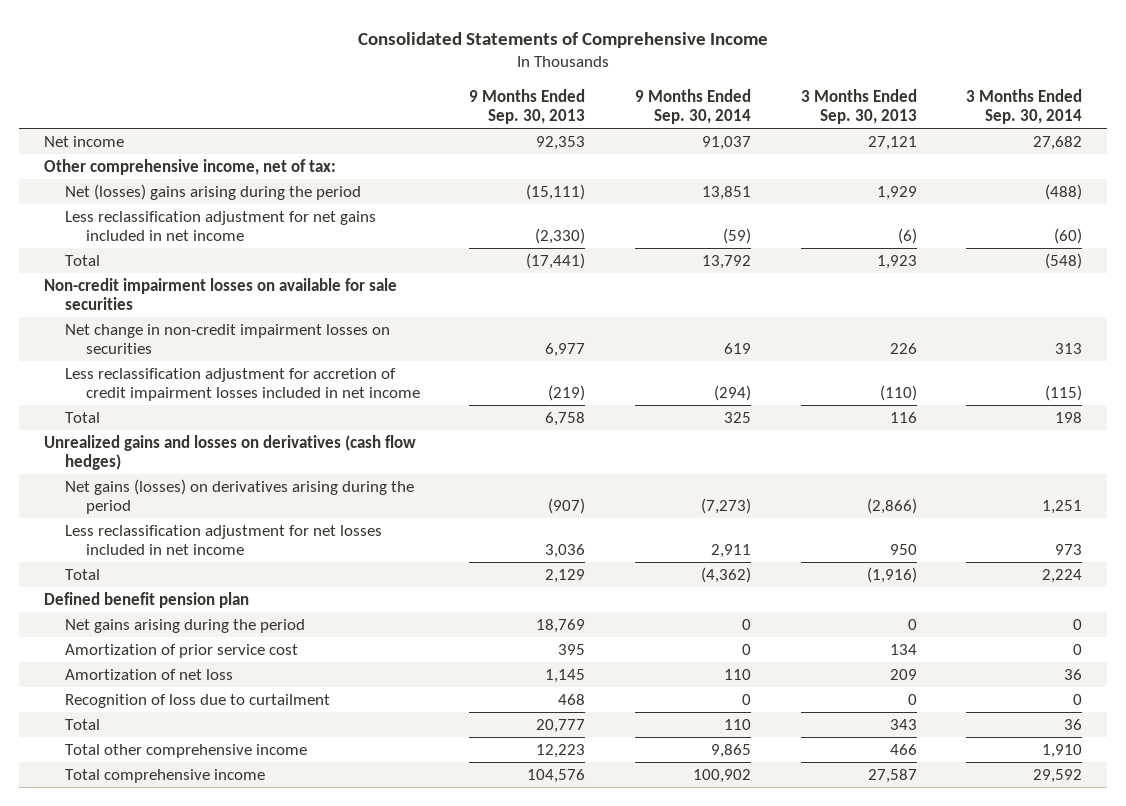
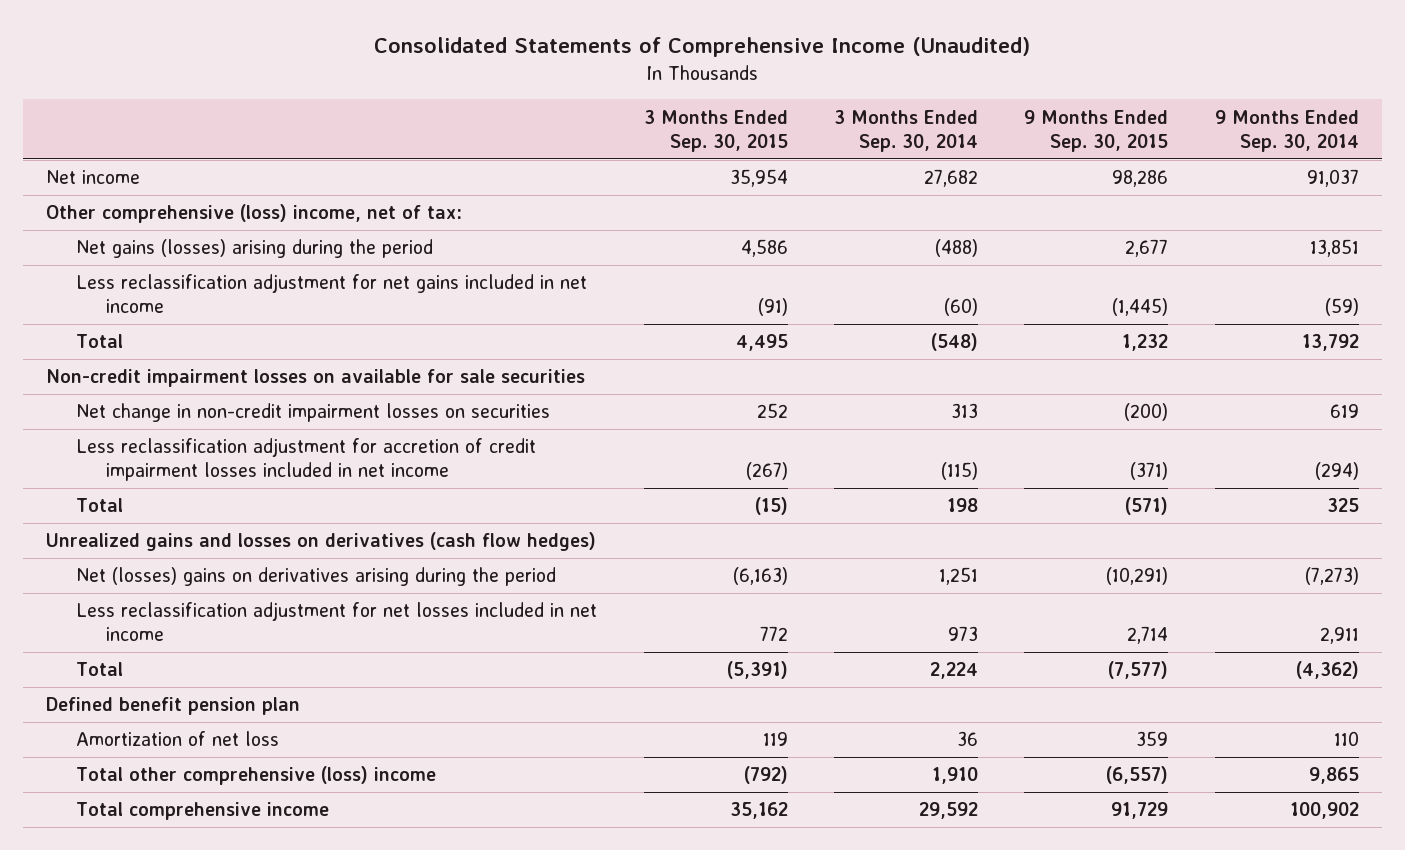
- Consolidated Statements of Comprehensive Income
+ Consolidated Statements of Comprehensive Income (Unaudited)
- | 9 Months Ended Sep. 30, 2013 | 9 Months Ended Sep. 30, 2014 | 3 Months Ended Sep. 30, 2013 | 3 Months Ended Sep. 30, 2014
+ | 3 Months Ended Sep. 30, 2015 | 3 Months Ended Sep. 30, 2014 | 9 Months Ended Sep. 30, 2015 | 9 Months Ended Sep. 30, 2014
- Other comprehensive income, net of tax:
- Net (losses) gains arising during the period | (15,111) | 13,851 | 1,929 | (488)
+ Other comprehensive (loss) income, net of tax:
+ Net gains (losses) arising during the period | 4,586 | (488) | 2,677 | 13,851
- Net gains (losses) on derivatives arising during the period | (907) | (7,273) | (2,866) | 1,251
+ Net (losses) gains on derivatives arising during the period | (6,163) | 1,251 | (10,291) | (7,273)
- Net gains arising during the period | 18,769 | 0 | 0 | 0
- Amortization of prior service cost | 395 | 0 | 134 | 0
- Recognition of loss due to curtailment | 468 | 0 | 0 | 0
- Total | 20,777 | 110 | 343 | 36
- Total other comprehensive income | 12,223 | 9,865 | 466 | 1,910
+ Total other comprehensive (loss) income | (792) | 1,910 | (6,557) | 9,865

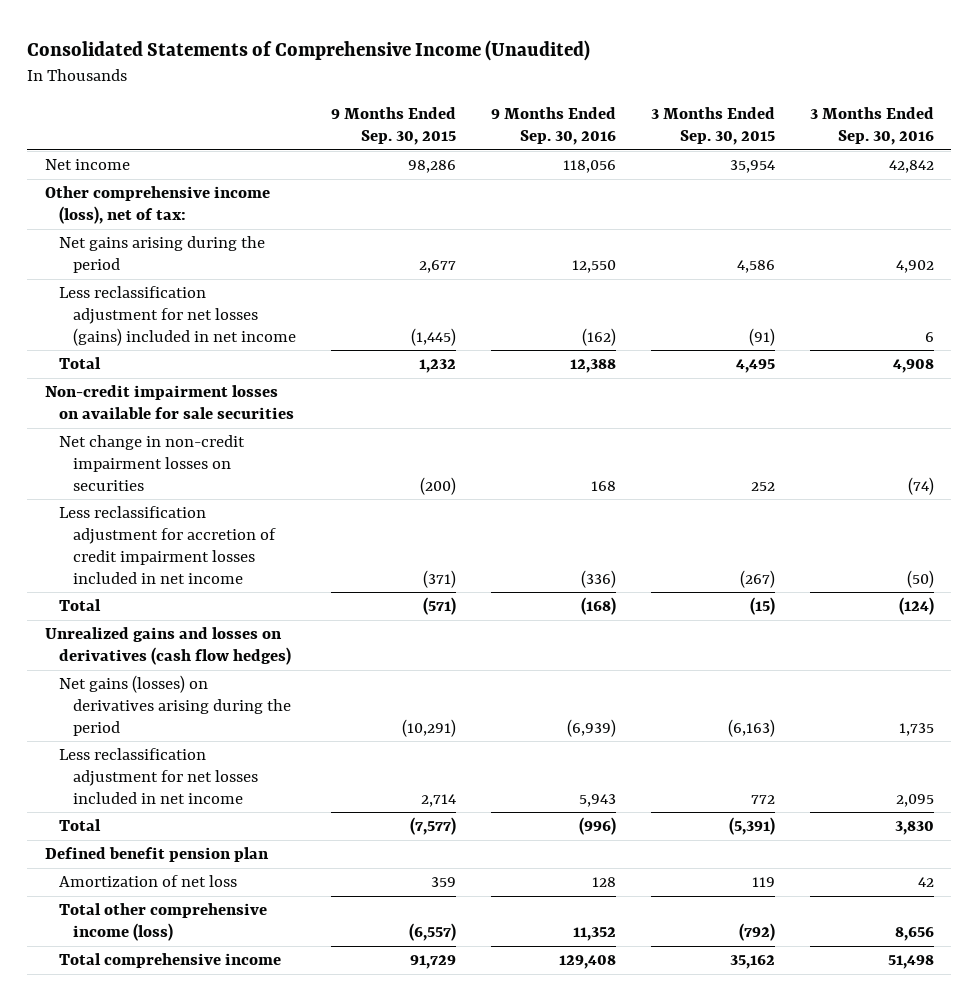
- | 3 Months Ended Sep. 30, 2015 | 3 Months Ended Sep. 30, 2014 | 9 Months Ended Sep. 30, 2015 | 9 Months Ended Sep. 30, 2014
+ | 9 Months Ended Sep. 30, 2015 | 9 Months Ended Sep. 30, 2016 | 3 Months Ended Sep. 30, 2015 | 3 Months Ended Sep. 30, 2016
- Other comprehensive (loss) income, net of tax:
- Net gains (losses) arising during the period | 4,586 | (488) | 2,677 | 13,851
- Less reclassification adjustment for net gains included in net income | (91) | (60) | (1,445) | (59)
+ Other comprehensive income (loss), net of tax:
+ Net gains arising during the period | 2,677 | 12,550 | 4,586 | 4,902
+ Less reclassification adjustment for net losses (gains) included in net income | (1,445) | (162) | (91) | 6
- Net (losses) gains on derivatives arising during the period | (6,163) | 1,251 | (10,291) | (7,273)
+ Net gains (losses) on derivatives arising during the period | (10,291) | (6,939) | (6,163) | 1,735
- Total other comprehensive (loss) income | (792) | 1,910 | (6,557) | 9,865
+ Total other comprehensive income (loss) | (6,557) | 11,352 | (792) | 8,656

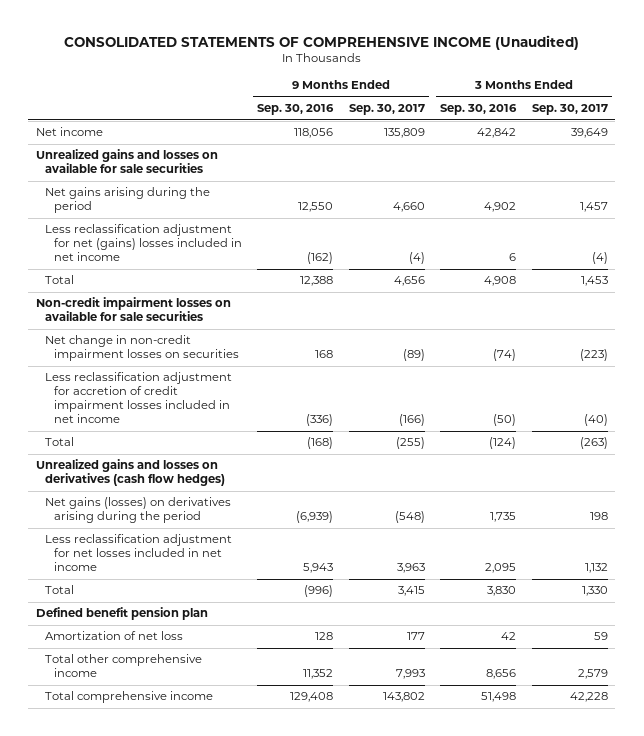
- Consolidated Statements of Comprehensive Income (Unaudited)
+ CONSOLIDATED STATEMENTS OF COMPREHENSIVE INCOME (Unaudited)
- | 9 Months Ended Sep. 30, 2015 | 9 Months Ended Sep. 30, 2016 | 3 Months Ended Sep. 30, 2015 | 3 Months Ended Sep. 30, 2016
+ | 9 Months Ended Sep. 30, 2016 | 9 Months Ended Sep. 30, 2017 | 3 Months Ended Sep. 30, 2016 | 3 Months Ended Sep. 30, 2017
- Other comprehensive income (loss), net of tax:
+ Unrealized gains and losses on available for sale securities
- Less reclassification adjustment for net losses (gains) included in net income | (1,445) | (162) | (91) | 6
+ Less reclassification adjustment for net (gains) losses included in net income | (162) | (4) | 6 | (4)
- Total other comprehensive income (loss) | (6,557) | 11,352 | (792) | 8,656
+ Total other comprehensive income | 11,352 | 7,993 | 8,656 | 2,579

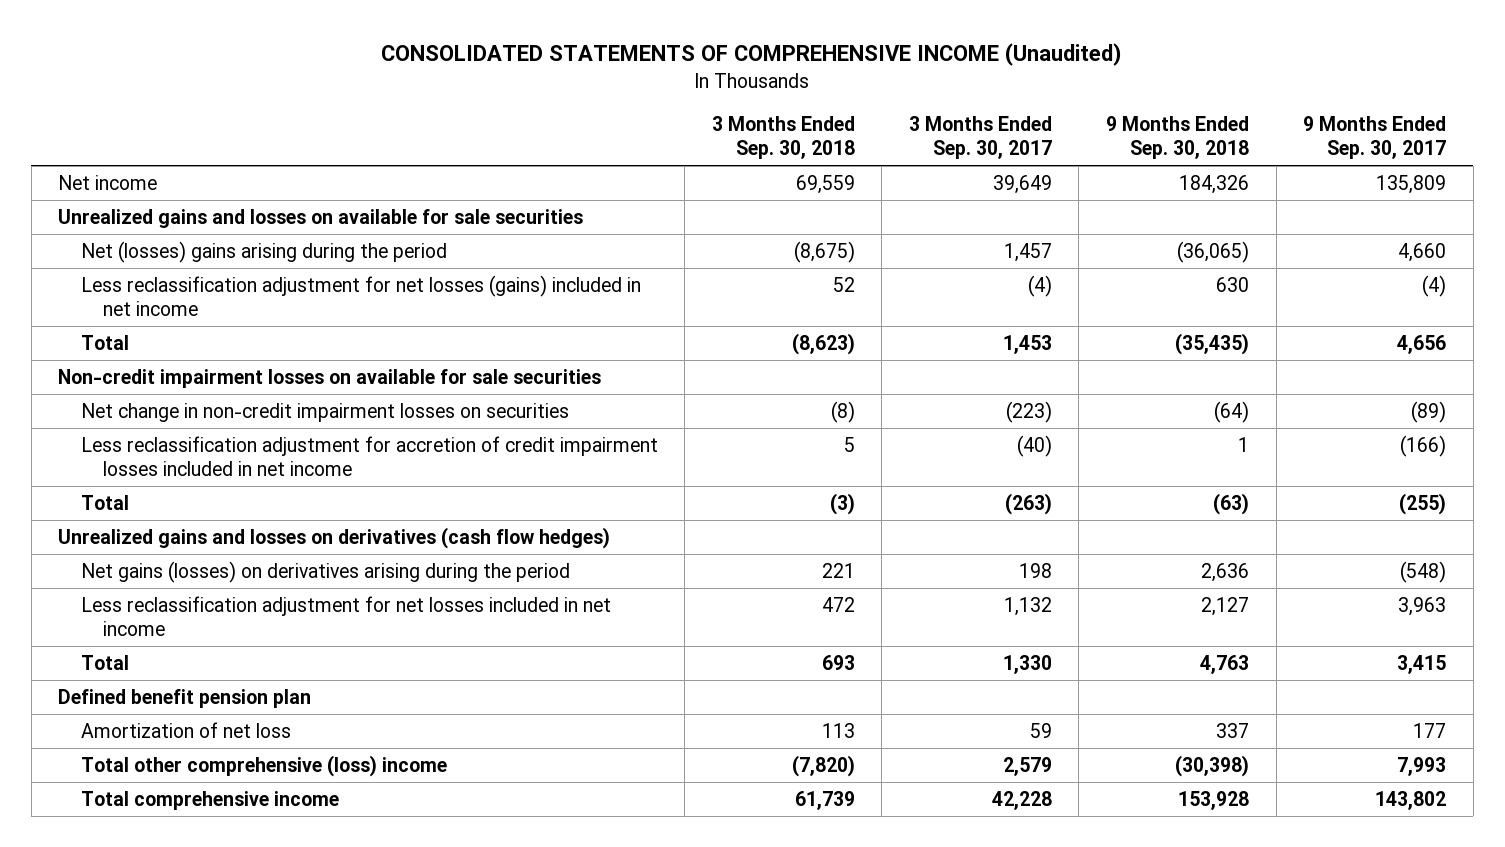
- | 9 Months Ended Sep. 30, 2016 | 9 Months Ended Sep. 30, 2017 | 3 Months Ended Sep. 30, 2016 | 3 Months Ended Sep. 30, 2017
+ | 3 Months Ended Sep. 30, 2018 | 3 Months Ended Sep. 30, 2017 | 9 Months Ended Sep. 30, 2018 | 9 Months Ended Sep. 30, 2017
- Net gains arising during the period | 12,550 | 4,660 | 4,902 | 1,457
- Less reclassification adjustment for net (gains) losses included in net income | (162) | (4) | 6 | (4)
+ Net (losses) gains arising during the period | (8,675) | 1,457 | (36,065) | 4,660
+ Less reclassification adjustment for net losses (gains) included in net income | 52 | (4) | 630 | (4)
- Total other comprehensive income | 11,352 | 7,993 | 8,656 | 2,579
+ Total other comprehensive (loss) income | (7,820) | 2,579 | (30,398) | 7,993

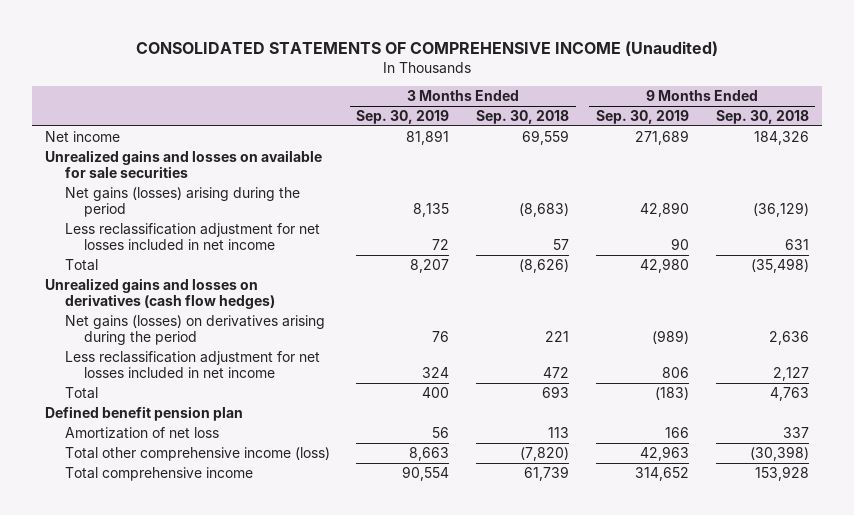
- | 3 Months Ended Sep. 30, 2018 | 3 Months Ended Sep. 30, 2017 | 9 Months Ended Sep. 30, 2018 | 9 Months Ended Sep. 30, 2017
+ | 3 Months Ended Sep. 30, 2019 | 3 Months Ended Sep. 30, 2018 | 9 Months Ended Sep. 30, 2019 | 9 Months Ended Sep. 30, 2018
- Net (losses) gains arising during the period | (8,675) | 1,457 | (36,065) | 4,660
- Less reclassification adjustment for net losses (gains) included in net income | 52 | (4) | 630 | (4)
- Total | (8,623) | 1,453 | (35,435) | 4,656
- Non-credit impairment losses on available for sale securities
- Net change in non-credit impairment losses on securities | (8) | (223) | (64) | (89)
- Less reclassification adjustment for accretion of credit impairment losses included in net income | 5 | (40) | 1 | (166)
- Total | (3) | (263) | (63) | (255)
+ Net gains (losses) arising during the period | 8,135 | (8,683) | 42,890 | (36,129)
+ Less reclassification adjustment for net losses included in net income | 72 | 57 | 90 | 631
+ Total | 8,207 | (8,626) | 42,980 | (35,498)
- Total other comprehensive (loss) income | (7,820) | 2,579 | (30,398) | 7,993
+ Total other comprehensive income (loss) | 8,663 | (7,820) | 42,963 | (30,398)

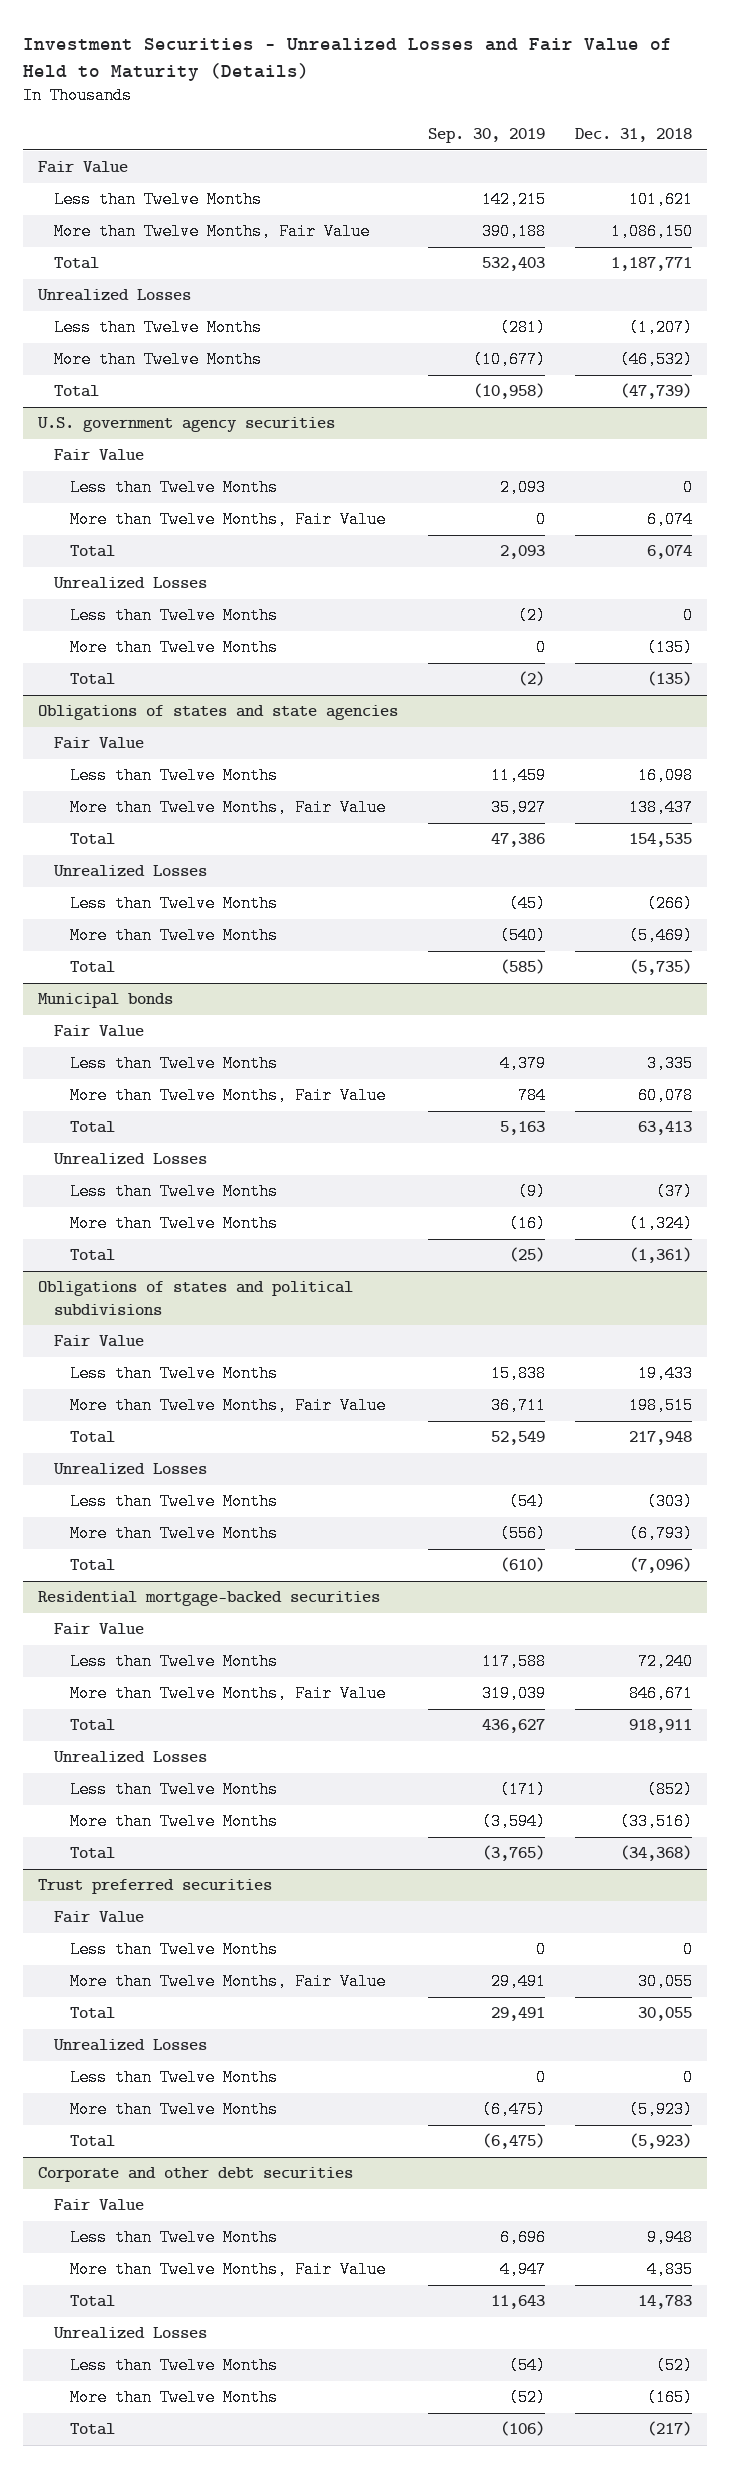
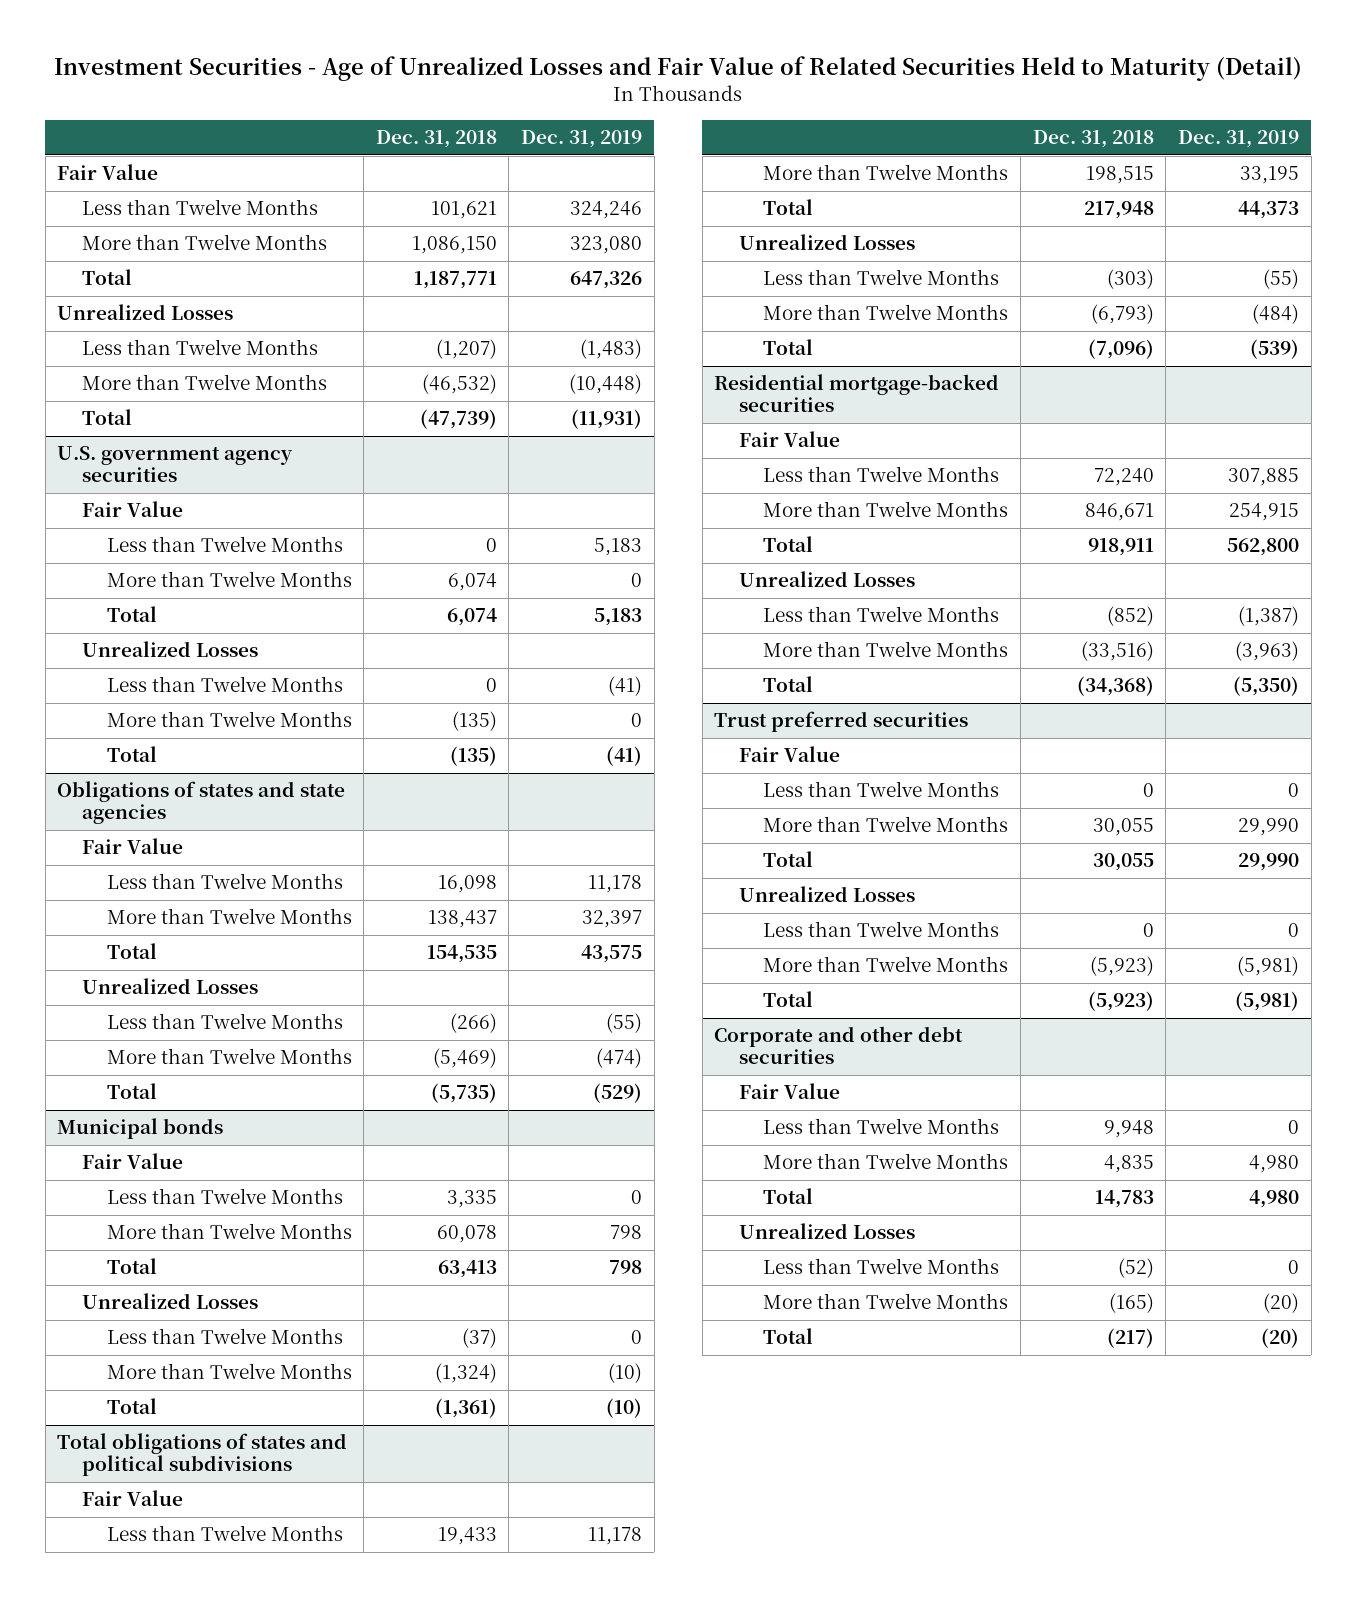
- Investment Securities - Unrealized Losses and Fair Value of Held to Maturity (Details)
+ Investment Securities - Age of Unrealized Losses and Fair Value of Related Securities Held to Maturity (Detail)
- | Sep. 30, 2019 | Dec. 31, 2018
+ | Dec. 31, 2018 | Dec. 31, 2019
- More than Twelve Months, Fair Value | 390,188 | 1,086,150
+ More than Twelve Months | 1,086,150 | 323,080
@ U.S. government agency securities
- More than Twelve Months, Fair Value | 0 | 6,074
+ More than Twelve Months | 6,074 | 0
@ Obligations of states and state agencies
- More than Twelve Months, Fair Value | 35,927 | 138,437
+ More than Twelve Months | 138,437 | 32,397
@ Municipal bonds
- More than Twelve Months, Fair Value | 784 | 60,078
+ More than Twelve Months | 60,078 | 798
- Obligations of states and political subdivisions
+ Total obligations of states and political subdivisions
- More than Twelve Months, Fair Value | 36,711 | 198,515
+ More than Twelve Months | 198,515 | 33,195
@ Residential mortgage-backed securities
- More than Twelve Months, Fair Value | 319,039 | 846,671
+ More than Twelve Months | 846,671 | 254,915
@ Trust preferred securities
- More than Twelve Months, Fair Value | 29,491 | 30,055
+ More than Twelve Months | 30,055 | 29,990
@ Corporate and other debt securities
- More than Twelve Months, Fair Value | 4,947 | 4,835
+ More than Twelve Months | 4,835 | 4,980

